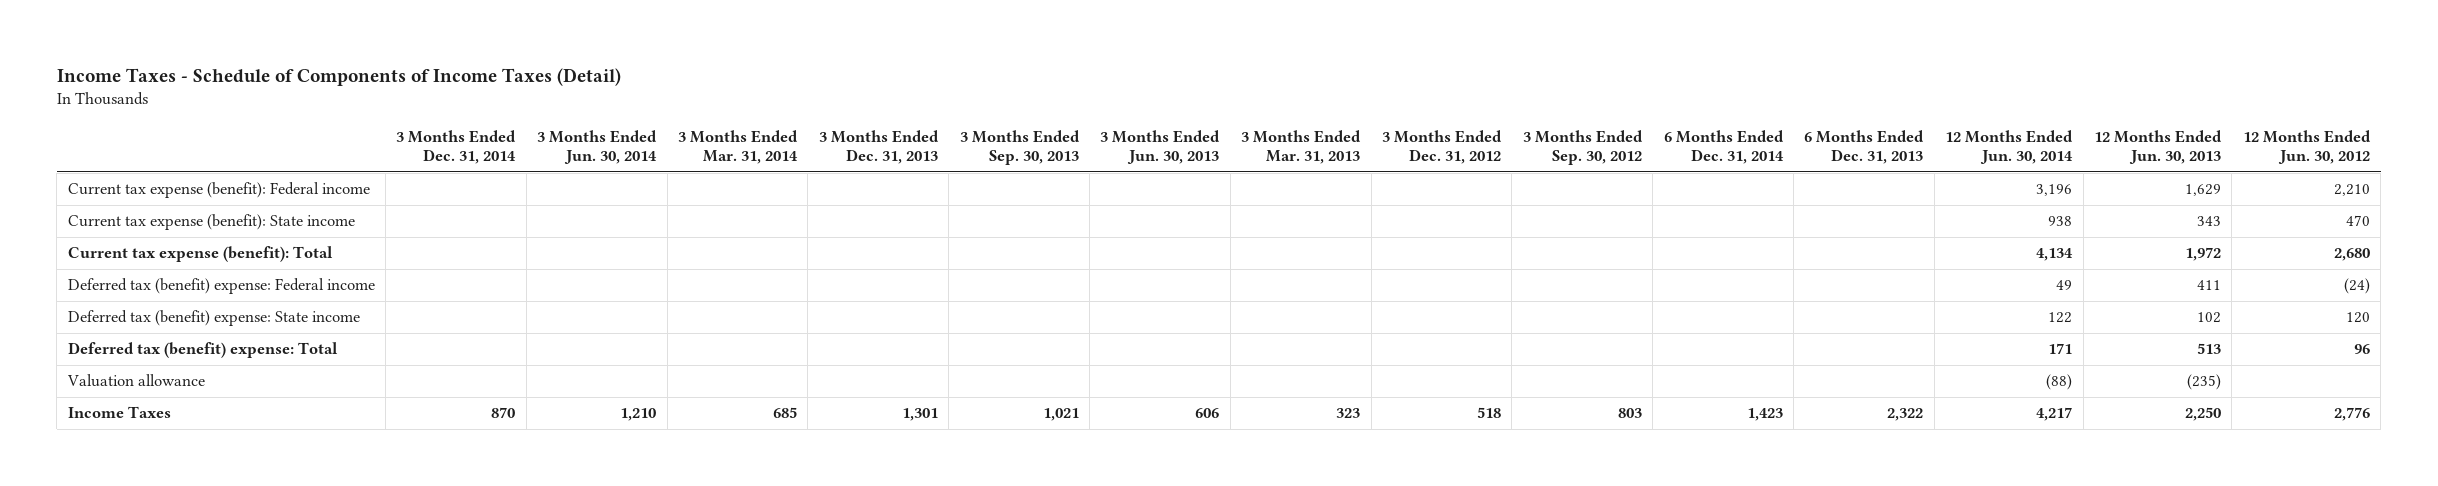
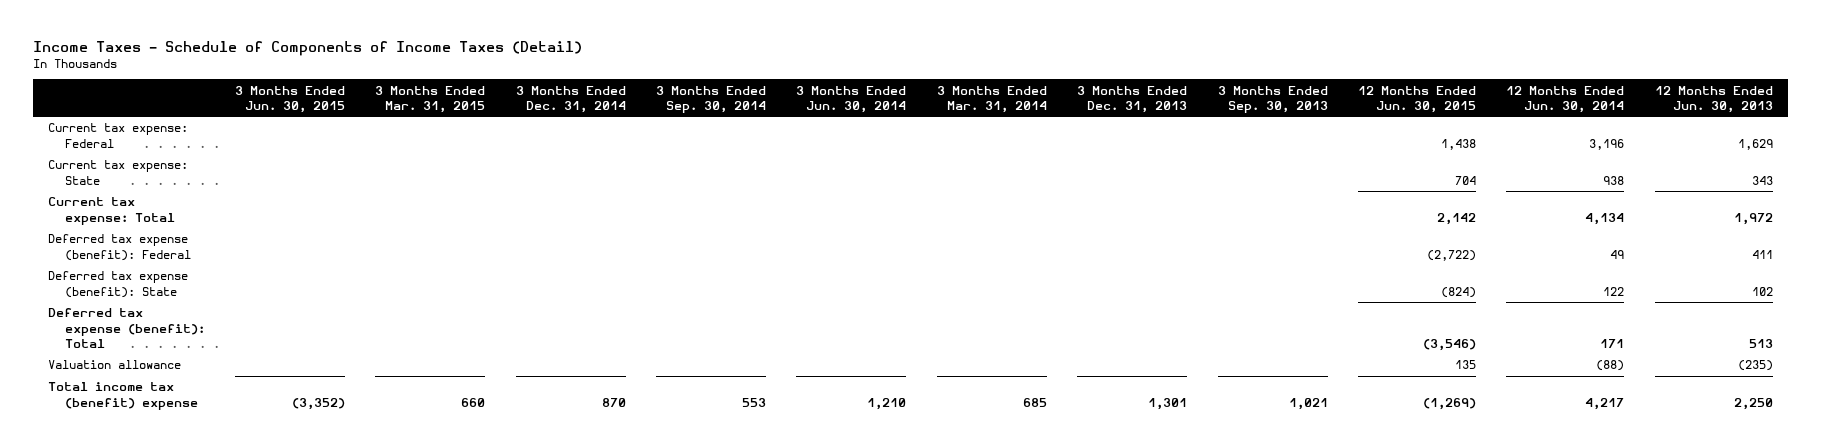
- | 3 Months Ended Dec. 31, 2014 | 3 Months Ended Jun. 30, 2014 | 3 Months Ended Mar. 31, 2014 | 3 Months Ended Dec. 31, 2013 | 3 Months Ended Sep. 30, 2013 | 3 Months Ended Jun. 30, 2013 | 3 Months Ended Mar. 31, 2013 | 3 Months Ended Dec. 31, 2012 | 3 Months Ended Sep. 30, 2012 | 6 Months Ended Dec. 31, 2014 | 6 Months Ended Dec. 31, 2013 | 12 Months Ended Jun. 30, 2014 | 12 Months Ended Jun. 30, 2013 | 12 Months Ended Jun. 30, 2012
+ | 3 Months Ended Jun. 30, 2015 | 3 Months Ended Mar. 31, 2015 | 3 Months Ended Dec. 31, 2014 | 3 Months Ended Sep. 30, 2014 | 3 Months Ended Jun. 30, 2014 | 3 Months Ended Mar. 31, 2014 | 3 Months Ended Dec. 31, 2013 | 3 Months Ended Sep. 30, 2013 | 12 Months Ended Jun. 30, 2015 | 12 Months Ended Jun. 30, 2014 | 12 Months Ended Jun. 30, 2013
- Current tax expense (benefit): Federal income | | | | | | | | | | | | 3,196 | 1,629 | 2,210
- Current tax expense (benefit): State income | | | | | | | | | | | | 938 | 343 | 470
- Current tax expense (benefit): Total | | | | | | | | | | | | 4,134 | 1,972 | 2,680
- Deferred tax (benefit) expense: Federal income | | | | | | | | | | | | 49 | 411 | (24)
- Deferred tax (benefit) expense: State income | | | | | | | | | | | | 122 | 102 | 120
- Deferred tax (benefit) expense: Total | | | | | | | | | | | | 171 | 513 | 96
+ Current tax expense: Federal | | | | | | | | | 1,438 | 3,196 | 1,629
+ Current tax expense: State | | | | | | | | | 704 | 938 | 343
+ Current tax expense: Total | | | | | | | | | 2,142 | 4,134 | 1,972
+ Deferred tax expense (benefit): Federal | | | | | | | | | (2,722) | 49 | 411
+ Deferred tax expense (benefit): State | | | | | | | | | (824) | 122 | 102
+ Deferred tax expense (benefit): Total | | | | | | | | | (3,546) | 171 | 513
- Income Taxes | 870 | 1,210 | 685 | 1,301 | 1,021 | 606 | 323 | 518 | 803 | 1,423 | 2,322 | 4,217 | 2,250 | 2,776
+ Total income tax (benefit) expense | (3,352) | 660 | 870 | 553 | 1,210 | 685 | 1,301 | 1,021 | (1,269) | 4,217 | 2,250

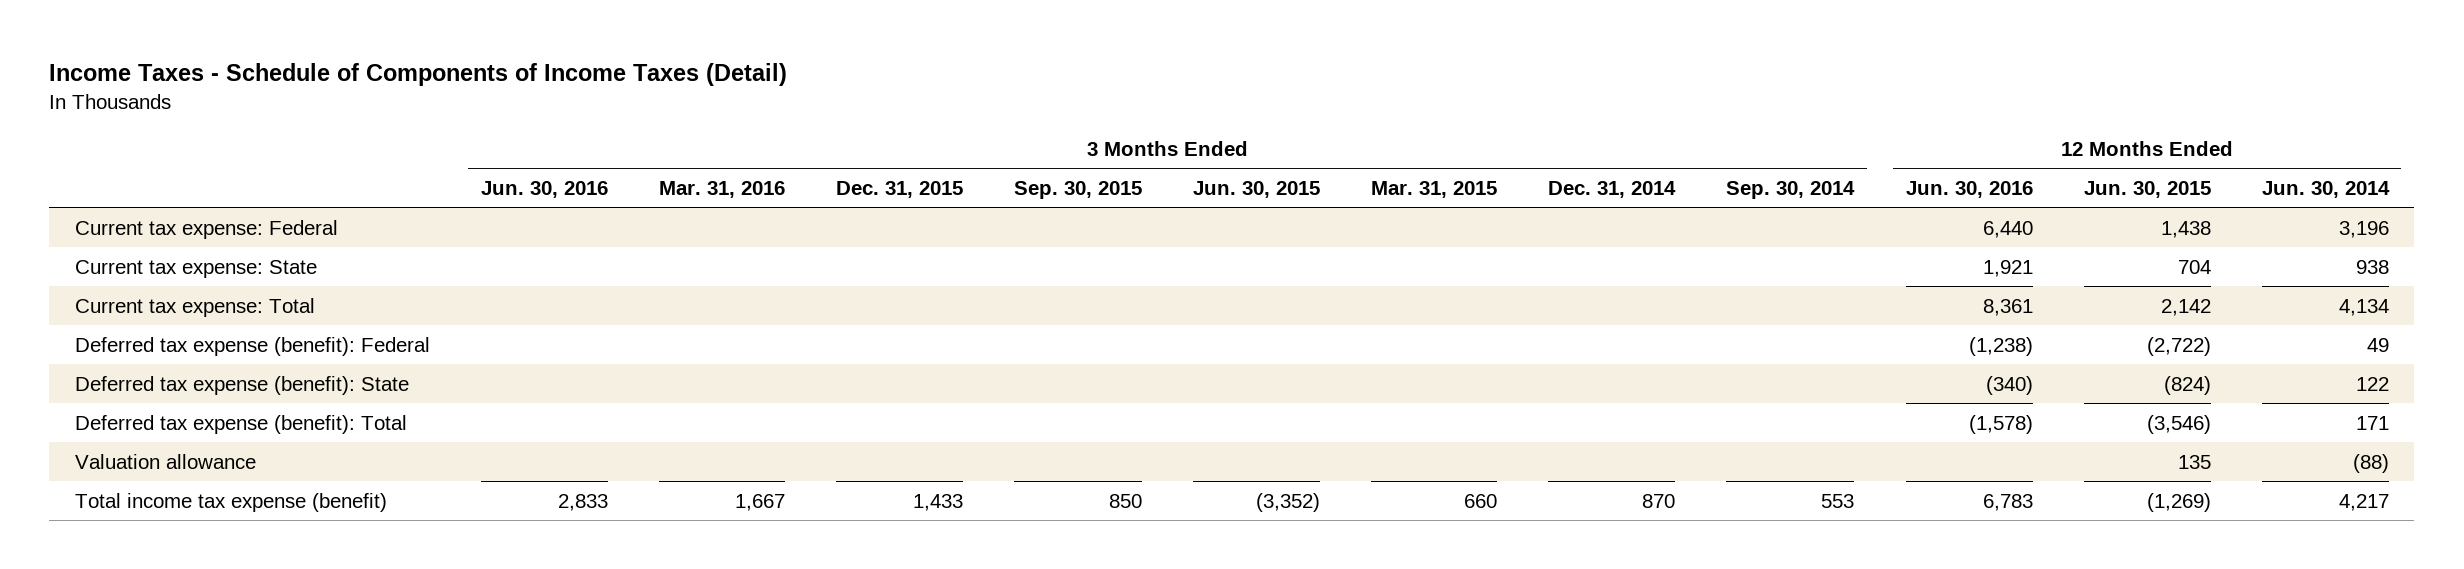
- | 3 Months Ended Jun. 30, 2015 | 3 Months Ended Mar. 31, 2015 | 3 Months Ended Dec. 31, 2014 | 3 Months Ended Sep. 30, 2014 | 3 Months Ended Jun. 30, 2014 | 3 Months Ended Mar. 31, 2014 | 3 Months Ended Dec. 31, 2013 | 3 Months Ended Sep. 30, 2013 | 12 Months Ended Jun. 30, 2015 | 12 Months Ended Jun. 30, 2014 | 12 Months Ended Jun. 30, 2013
+ | 3 Months Ended Jun. 30, 2016 | 3 Months Ended Mar. 31, 2016 | 3 Months Ended Dec. 31, 2015 | 3 Months Ended Sep. 30, 2015 | 3 Months Ended Jun. 30, 2015 | 3 Months Ended Mar. 31, 2015 | 3 Months Ended Dec. 31, 2014 | 3 Months Ended Sep. 30, 2014 | 12 Months Ended Jun. 30, 2016 | 12 Months Ended Jun. 30, 2015 | 12 Months Ended Jun. 30, 2014
- Total income tax (benefit) expense | (3,352) | 660 | 870 | 553 | 1,210 | 685 | 1,301 | 1,021 | (1,269) | 4,217 | 2,250
+ Total income tax expense (benefit) | 2,833 | 1,667 | 1,433 | 850 | (3,352) | 660 | 870 | 553 | 6,783 | (1,269) | 4,217

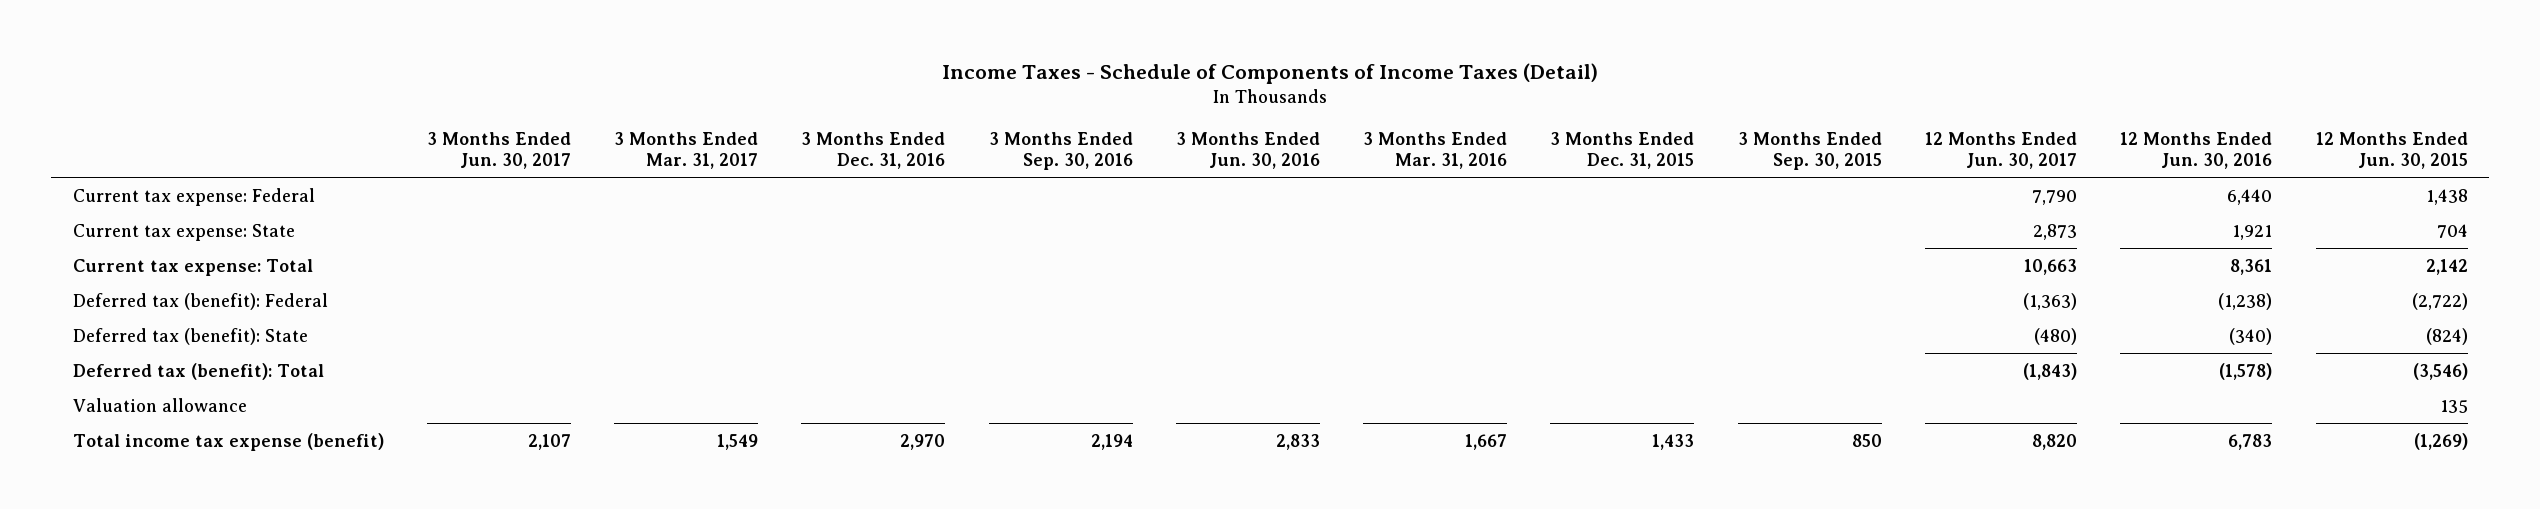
- | 3 Months Ended Jun. 30, 2016 | 3 Months Ended Mar. 31, 2016 | 3 Months Ended Dec. 31, 2015 | 3 Months Ended Sep. 30, 2015 | 3 Months Ended Jun. 30, 2015 | 3 Months Ended Mar. 31, 2015 | 3 Months Ended Dec. 31, 2014 | 3 Months Ended Sep. 30, 2014 | 12 Months Ended Jun. 30, 2016 | 12 Months Ended Jun. 30, 2015 | 12 Months Ended Jun. 30, 2014
+ | 3 Months Ended Jun. 30, 2017 | 3 Months Ended Mar. 31, 2017 | 3 Months Ended Dec. 31, 2016 | 3 Months Ended Sep. 30, 2016 | 3 Months Ended Jun. 30, 2016 | 3 Months Ended Mar. 31, 2016 | 3 Months Ended Dec. 31, 2015 | 3 Months Ended Sep. 30, 2015 | 12 Months Ended Jun. 30, 2017 | 12 Months Ended Jun. 30, 2016 | 12 Months Ended Jun. 30, 2015
- Deferred tax expense (benefit): Federal | | | | | | | | | (1,238) | (2,722) | 49
- Deferred tax expense (benefit): State | | | | | | | | | (340) | (824) | 122
- Deferred tax expense (benefit): Total | | | | | | | | | (1,578) | (3,546) | 171
+ Deferred tax (benefit): Federal | | | | | | | | | (1,363) | (1,238) | (2,722)
+ Deferred tax (benefit): State | | | | | | | | | (480) | (340) | (824)
+ Deferred tax (benefit): Total | | | | | | | | | (1,843) | (1,578) | (3,546)

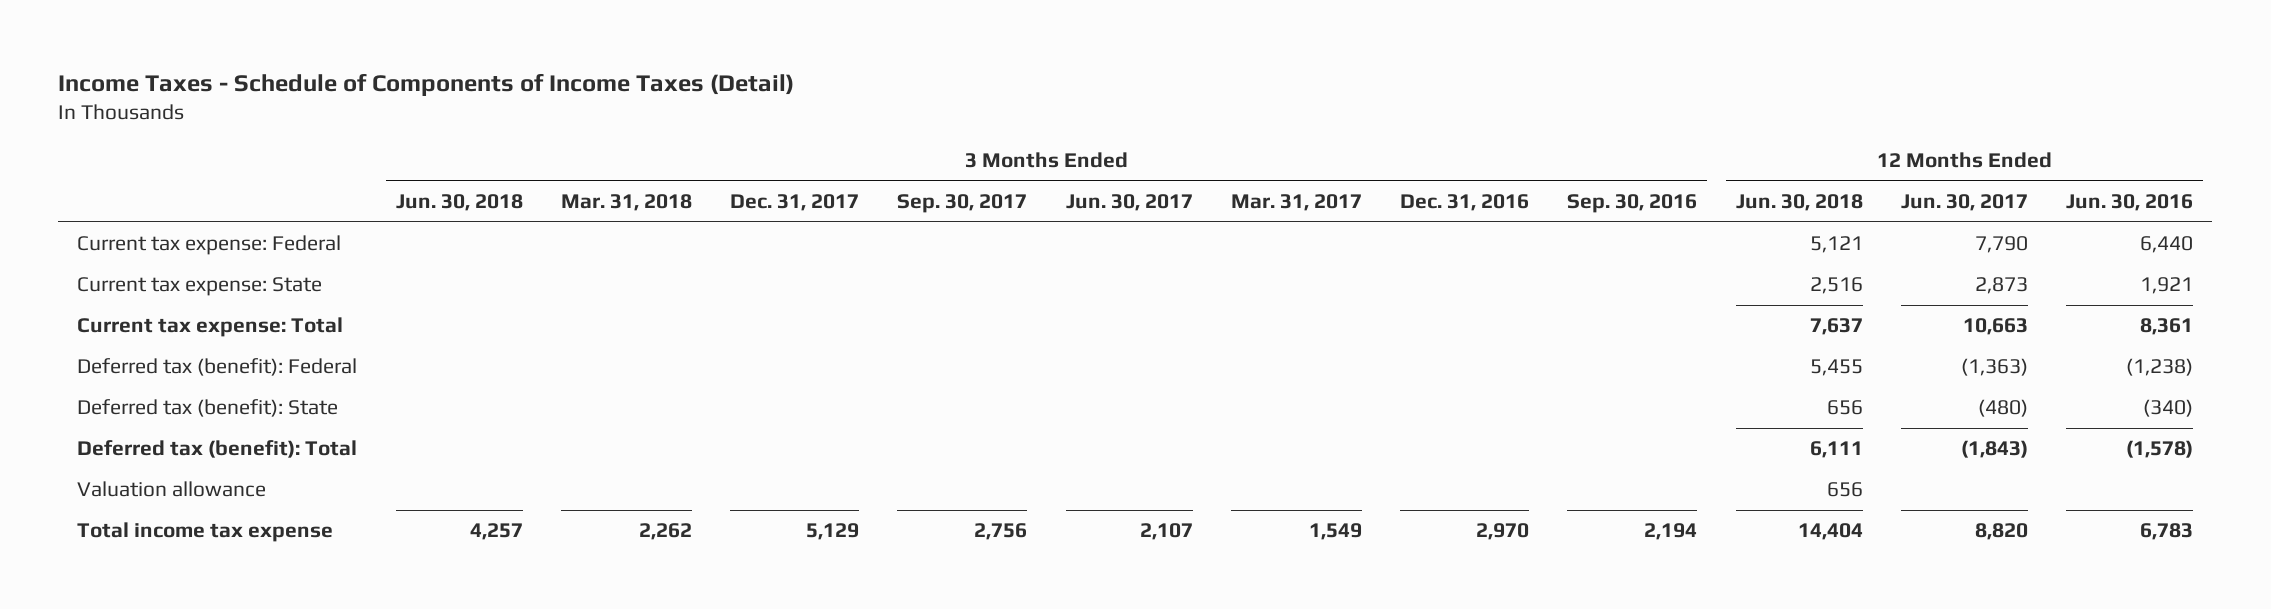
- | 3 Months Ended Jun. 30, 2017 | 3 Months Ended Mar. 31, 2017 | 3 Months Ended Dec. 31, 2016 | 3 Months Ended Sep. 30, 2016 | 3 Months Ended Jun. 30, 2016 | 3 Months Ended Mar. 31, 2016 | 3 Months Ended Dec. 31, 2015 | 3 Months Ended Sep. 30, 2015 | 12 Months Ended Jun. 30, 2017 | 12 Months Ended Jun. 30, 2016 | 12 Months Ended Jun. 30, 2015
+ | 3 Months Ended Jun. 30, 2018 | 3 Months Ended Mar. 31, 2018 | 3 Months Ended Dec. 31, 2017 | 3 Months Ended Sep. 30, 2017 | 3 Months Ended Jun. 30, 2017 | 3 Months Ended Mar. 31, 2017 | 3 Months Ended Dec. 31, 2016 | 3 Months Ended Sep. 30, 2016 | 12 Months Ended Jun. 30, 2018 | 12 Months Ended Jun. 30, 2017 | 12 Months Ended Jun. 30, 2016
- Total income tax expense (benefit) | 2,107 | 1,549 | 2,970 | 2,194 | 2,833 | 1,667 | 1,433 | 850 | 8,820 | 6,783 | (1,269)
+ Total income tax expense | 4,257 | 2,262 | 5,129 | 2,756 | 2,107 | 1,549 | 2,970 | 2,194 | 14,404 | 8,820 | 6,783

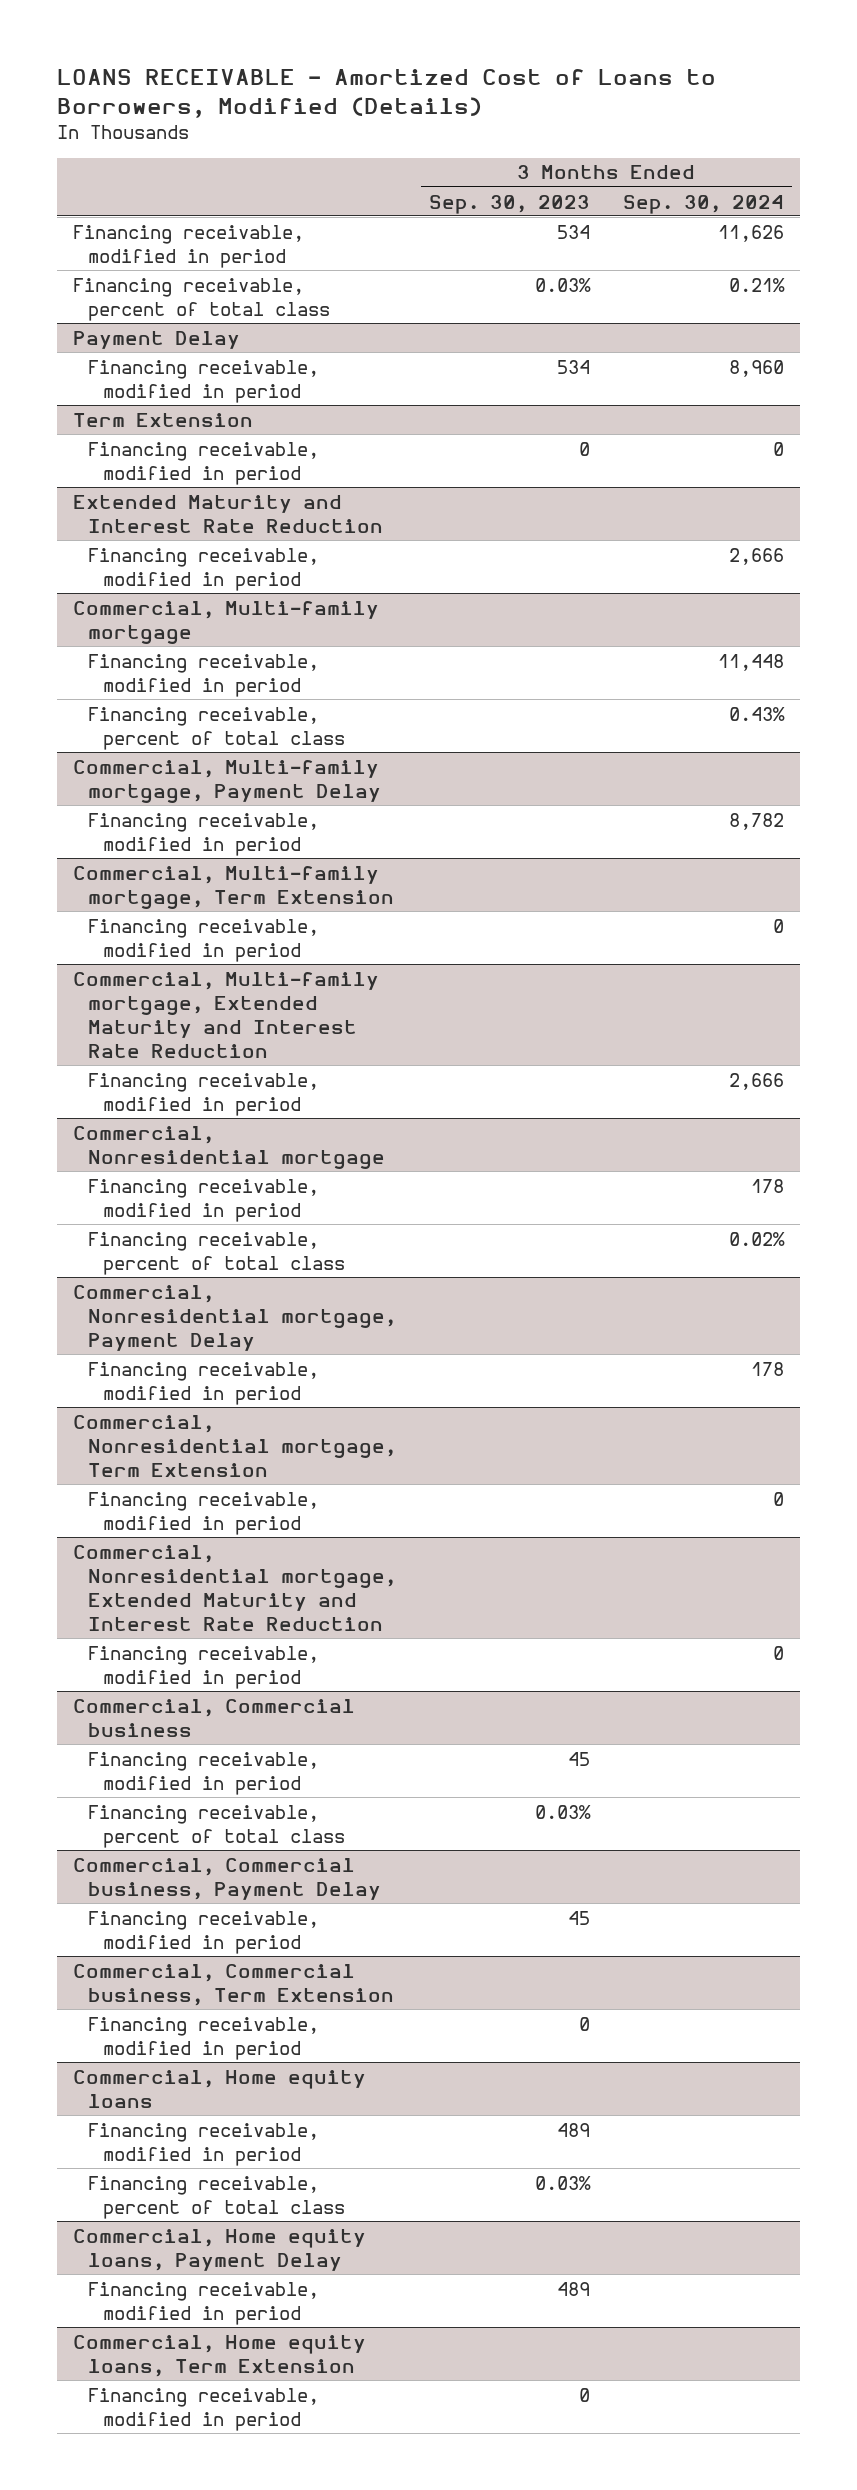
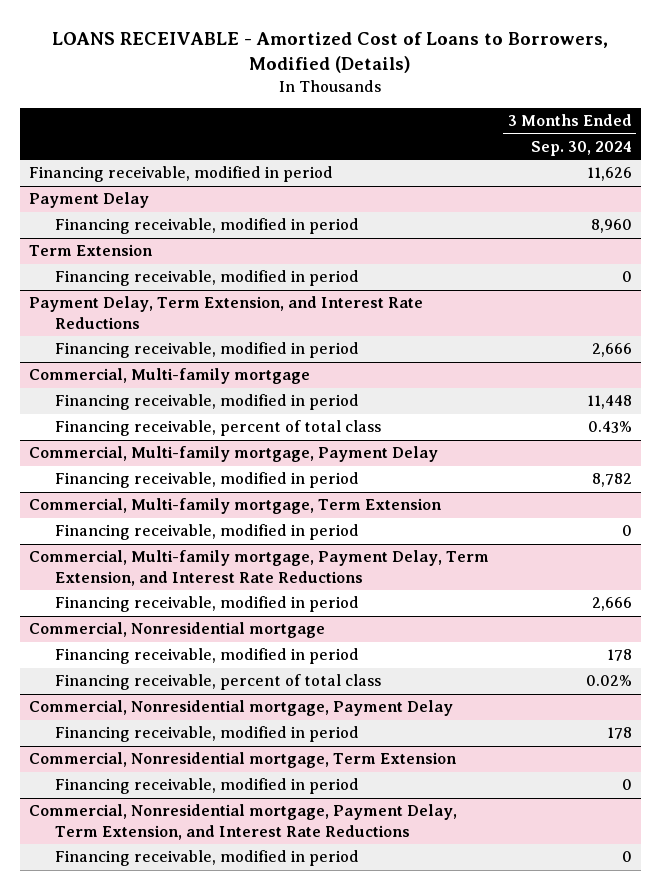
- | 3 Months Ended Sep. 30, 2023 | 3 Months Ended Sep. 30, 2024
+ | 3 Months Ended Sep. 30, 2024
- Financing receivable, percent of total class | 0.03% | 0.21%
- Extended Maturity and Interest Rate Reduction
+ Payment Delay, Term Extension, and Interest Rate Reductions
- Commercial, Multi-family mortgage, Extended Maturity and Interest Rate Reduction
+ Commercial, Multi-family mortgage, Payment Delay, Term Extension, and Interest Rate Reductions
- Commercial, Nonresidential mortgage, Extended Maturity and Interest Rate Reduction
+ Commercial, Nonresidential mortgage, Payment Delay, Term Extension, and Interest Rate Reductions
- Commercial, Commercial business
- Financing receivable, modified in period | 45 |
- Financing receivable, percent of total class | 0.03% |
- Commercial, Commercial business, Payment Delay
- Financing receivable, modified in period | 45 |
- Commercial, Commercial business, Term Extension
- Financing receivable, modified in period | 0 |
- Commercial, Home equity loans
- Financing receivable, modified in period | 489 |
- Financing receivable, percent of total class | 0.03% |
- Commercial, Home equity loans, Payment Delay
- Financing receivable, modified in period | 489 |
- Commercial, Home equity loans, Term Extension
- Financing receivable, modified in period | 0 |

